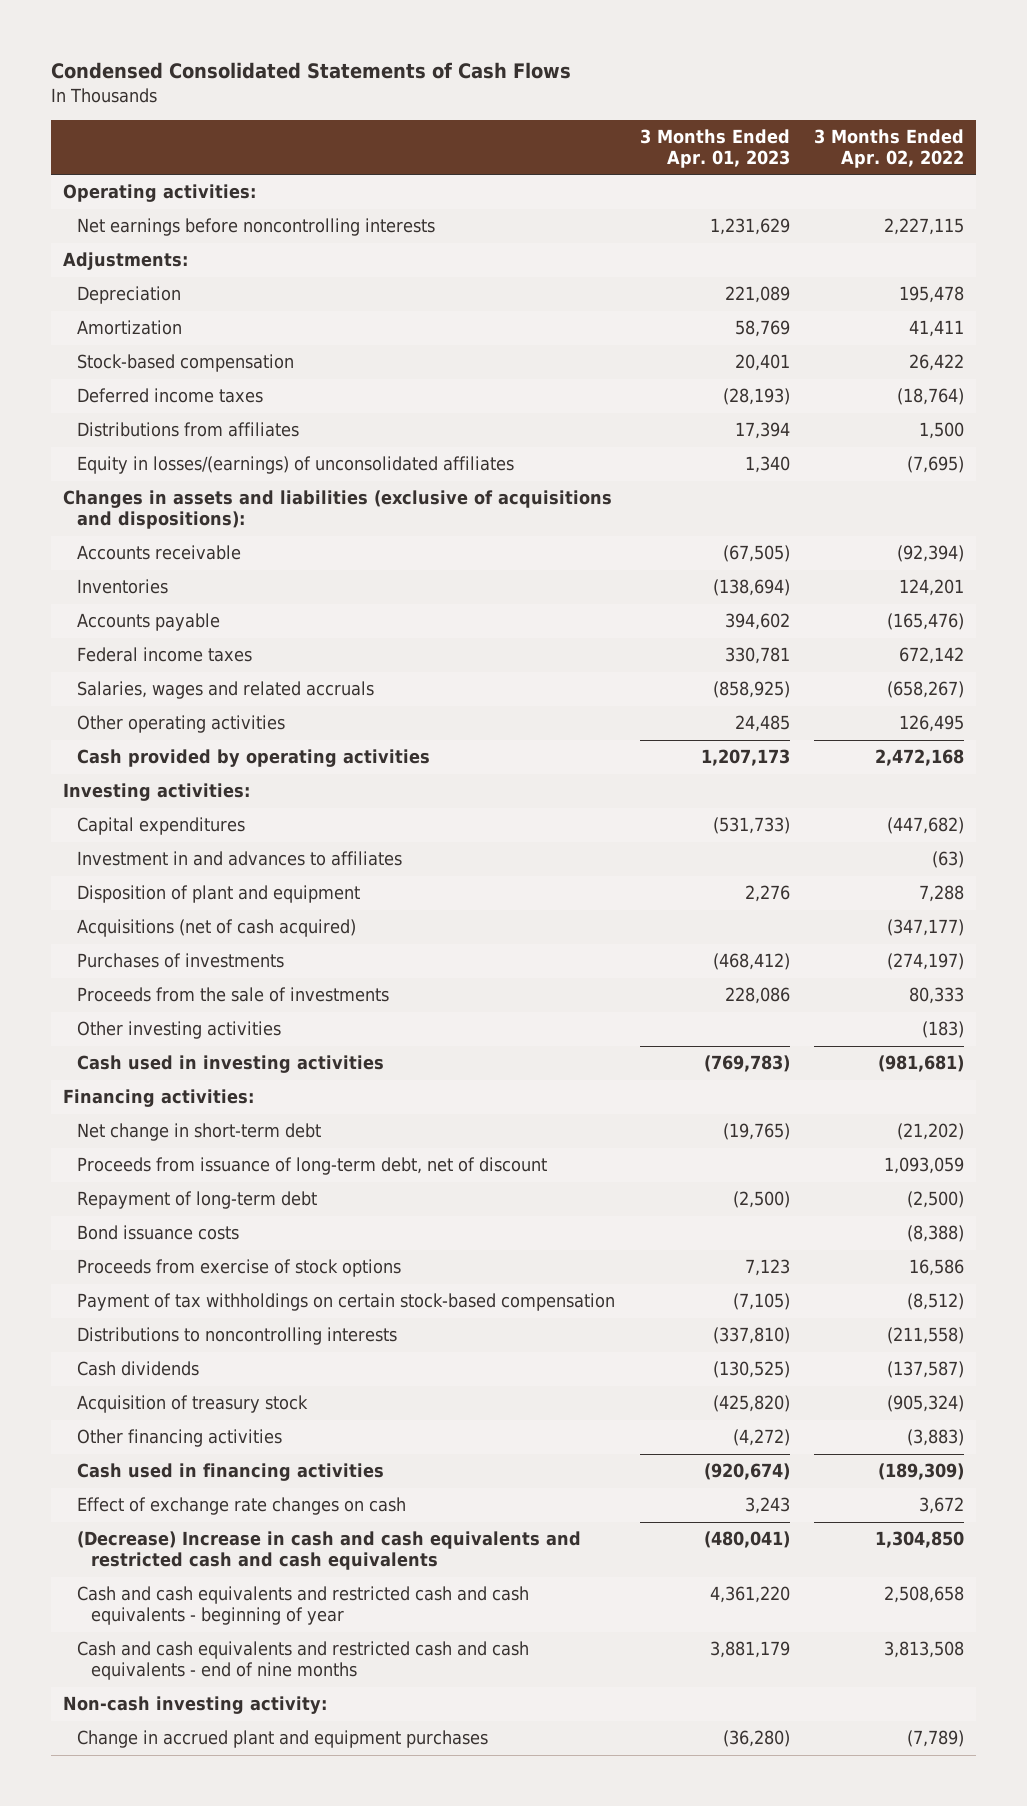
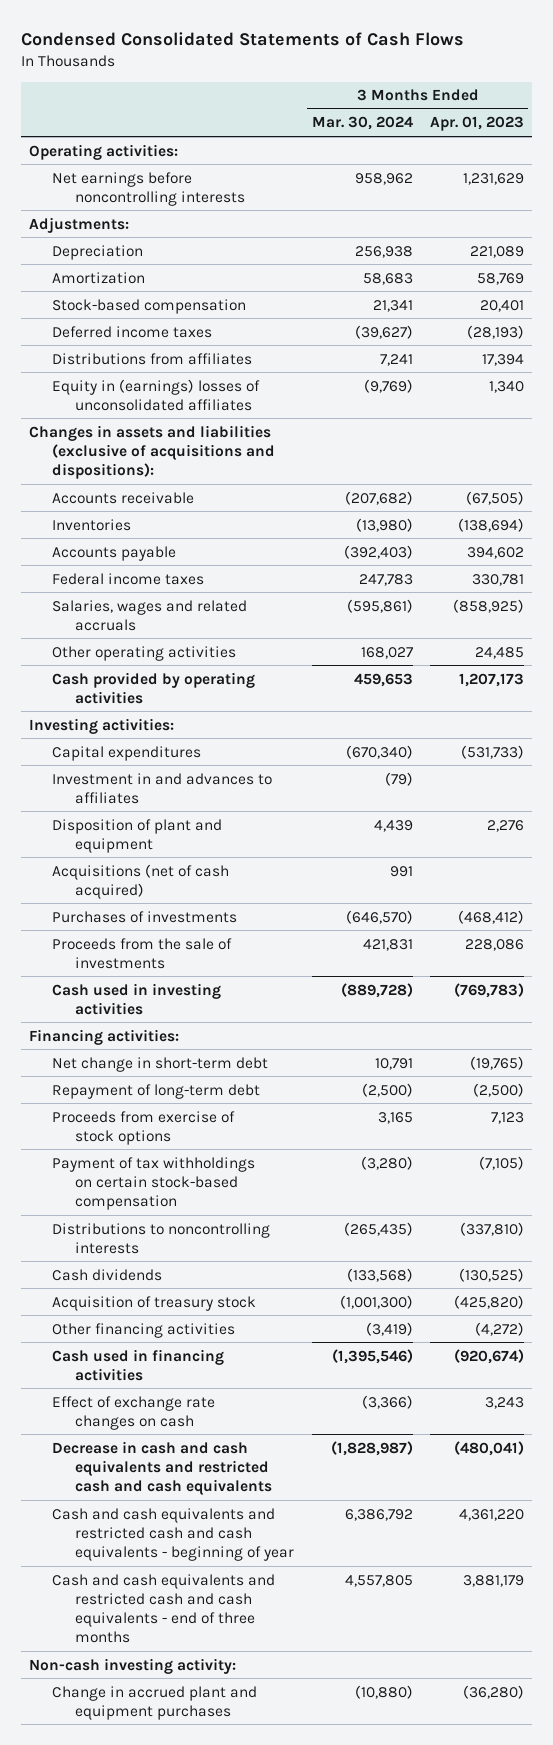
- | 3 Months Ended Apr. 01, 2023 | 3 Months Ended Apr. 02, 2022
+ | 3 Months Ended Mar. 30, 2024 | 3 Months Ended Apr. 01, 2023
- Equity in losses/(earnings) of unconsolidated affiliates | 1,340 | (7,695)
+ Equity in (earnings) losses of unconsolidated affiliates | (9,769) | 1,340
- Other investing activities | | (183)
- Proceeds from issuance of long-term debt, net of discount | | 1,093,059
- Bond issuance costs | | (8,388)
- (Decrease) Increase in cash and cash equivalents and restricted cash and cash equivalents | (480,041) | 1,304,850
+ Decrease in cash and cash equivalents and restricted cash and cash equivalents | (1,828,987) | (480,041)
- Cash and cash equivalents and restricted cash and cash equivalents - end of nine months | 3,881,179 | 3,813,508
+ Cash and cash equivalents and restricted cash and cash equivalents - end of three months | 4,557,805 | 3,881,179

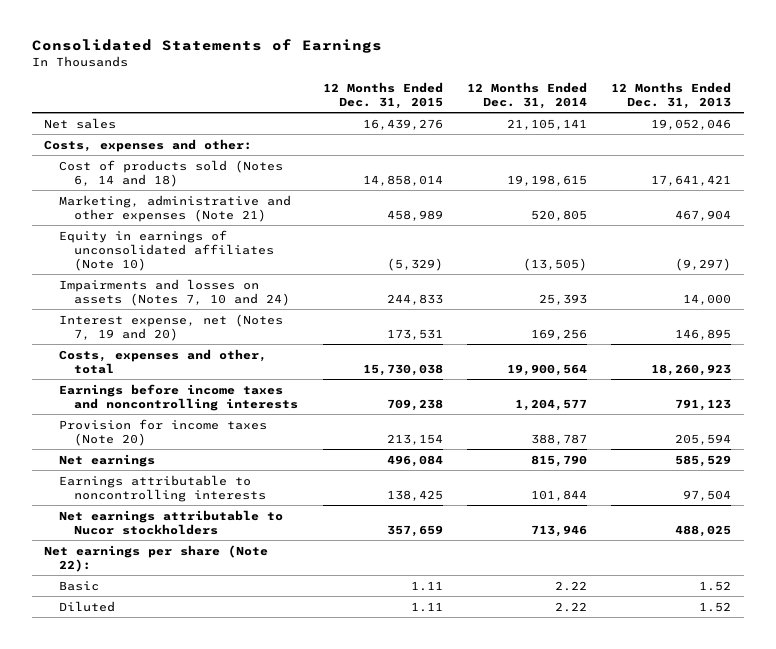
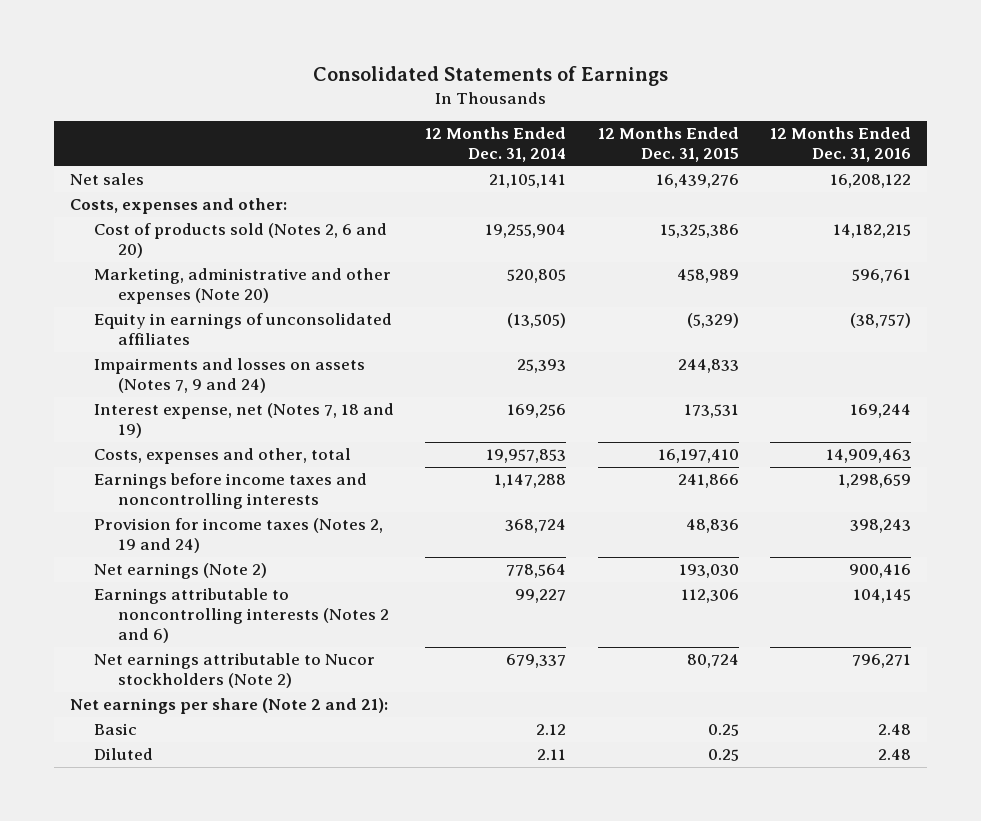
- | 12 Months Ended Dec. 31, 2015 | 12 Months Ended Dec. 31, 2014 | 12 Months Ended Dec. 31, 2013
+ | 12 Months Ended Dec. 31, 2014 | 12 Months Ended Dec. 31, 2015 | 12 Months Ended Dec. 31, 2016
- Cost of products sold (Notes 6, 14 and 18) | 14,858,014 | 19,198,615 | 17,641,421
- Marketing, administrative and other expenses (Note 21) | 458,989 | 520,805 | 467,904
- Equity in earnings of unconsolidated affiliates (Note 10) | (5,329) | (13,505) | (9,297)
- Impairments and losses on assets (Notes 7, 10 and 24) | 244,833 | 25,393 | 14,000
- Interest expense, net (Notes 7, 19 and 20) | 173,531 | 169,256 | 146,895
- Costs, expenses and other, total | 15,730,038 | 19,900,564 | 18,260,923
- Earnings before income taxes and noncontrolling interests | 709,238 | 1,204,577 | 791,123
- Provision for income taxes (Note 20) | 213,154 | 388,787 | 205,594
- Net earnings | 496,084 | 815,790 | 585,529
- Earnings attributable to noncontrolling interests | 138,425 | 101,844 | 97,504
- Net earnings attributable to Nucor stockholders | 357,659 | 713,946 | 488,025
- Net earnings per share (Note 22):
- Basic | 1.11 | 2.22 | 1.52
- Diluted | 1.11 | 2.22 | 1.52
+ Cost of products sold (Notes 2, 6 and 20) | 19,255,904 | 15,325,386 | 14,182,215
+ Marketing, administrative and other expenses (Note 20) | 520,805 | 458,989 | 596,761
+ Equity in earnings of unconsolidated affiliates | (13,505) | (5,329) | (38,757)
+ Impairments and losses on assets (Notes 7, 9 and 24) | 25,393 | 244,833 |
+ Interest expense, net (Notes 7, 18 and 19) | 169,256 | 173,531 | 169,244
+ Costs, expenses and other, total | 19,957,853 | 16,197,410 | 14,909,463
+ Earnings before income taxes and noncontrolling interests | 1,147,288 | 241,866 | 1,298,659
+ Provision for income taxes (Notes 2, 19 and 24) | 368,724 | 48,836 | 398,243
+ Net earnings (Note 2) | 778,564 | 193,030 | 900,416
+ Earnings attributable to noncontrolling interests (Notes 2 and 6) | 99,227 | 112,306 | 104,145
+ Net earnings attributable to Nucor stockholders (Note 2) | 679,337 | 80,724 | 796,271
+ Net earnings per share (Note 2 and 21):
+ Basic | 2.12 | 0.25 | 2.48
+ Diluted | 2.11 | 0.25 | 2.48

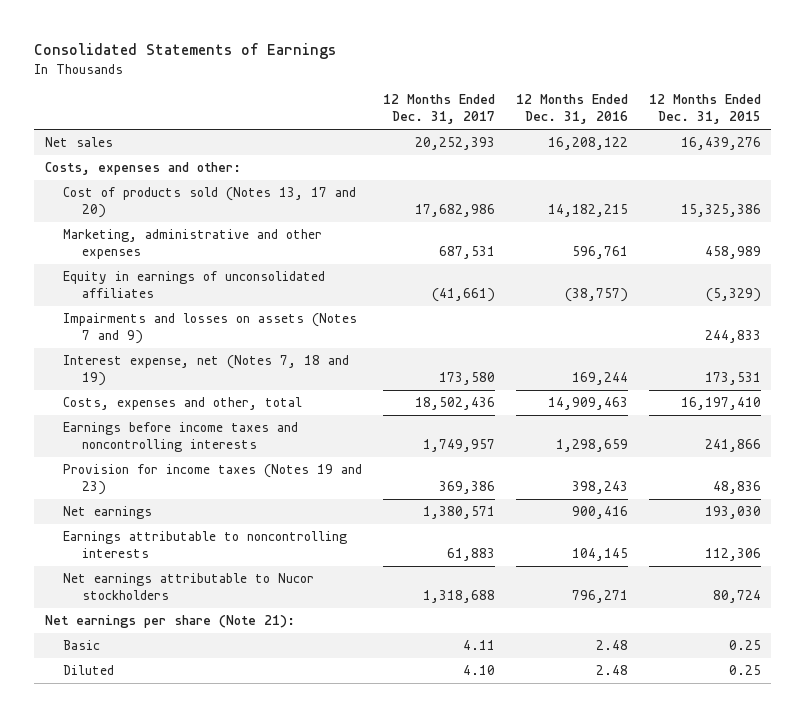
- | 12 Months Ended Dec. 31, 2014 | 12 Months Ended Dec. 31, 2015 | 12 Months Ended Dec. 31, 2016
+ | 12 Months Ended Dec. 31, 2017 | 12 Months Ended Dec. 31, 2016 | 12 Months Ended Dec. 31, 2015
- Cost of products sold (Notes 2, 6 and 20) | 19,255,904 | 15,325,386 | 14,182,215
- Marketing, administrative and other expenses (Note 20) | 520,805 | 458,989 | 596,761
+ Cost of products sold (Notes 13, 17 and 20) | 17,682,986 | 14,182,215 | 15,325,386
+ Marketing, administrative and other expenses | 687,531 | 596,761 | 458,989
- Impairments and losses on assets (Notes 7, 9 and 24) | 25,393 | 244,833 |
+ Impairments and losses on assets (Notes 7 and 9) | | | 244,833
- Provision for income taxes (Notes 2, 19 and 24) | 368,724 | 48,836 | 398,243
- Net earnings (Note 2) | 778,564 | 193,030 | 900,416
- Earnings attributable to noncontrolling interests (Notes 2 and 6) | 99,227 | 112,306 | 104,145
- Net earnings attributable to Nucor stockholders (Note 2) | 679,337 | 80,724 | 796,271
- Net earnings per share (Note 2 and 21):
+ Provision for income taxes (Notes 19 and 23) | 369,386 | 398,243 | 48,836
+ Net earnings | 1,380,571 | 900,416 | 193,030
+ Earnings attributable to noncontrolling interests | 61,883 | 104,145 | 112,306
+ Net earnings attributable to Nucor stockholders | 1,318,688 | 796,271 | 80,724
+ Net earnings per share (Note 21):

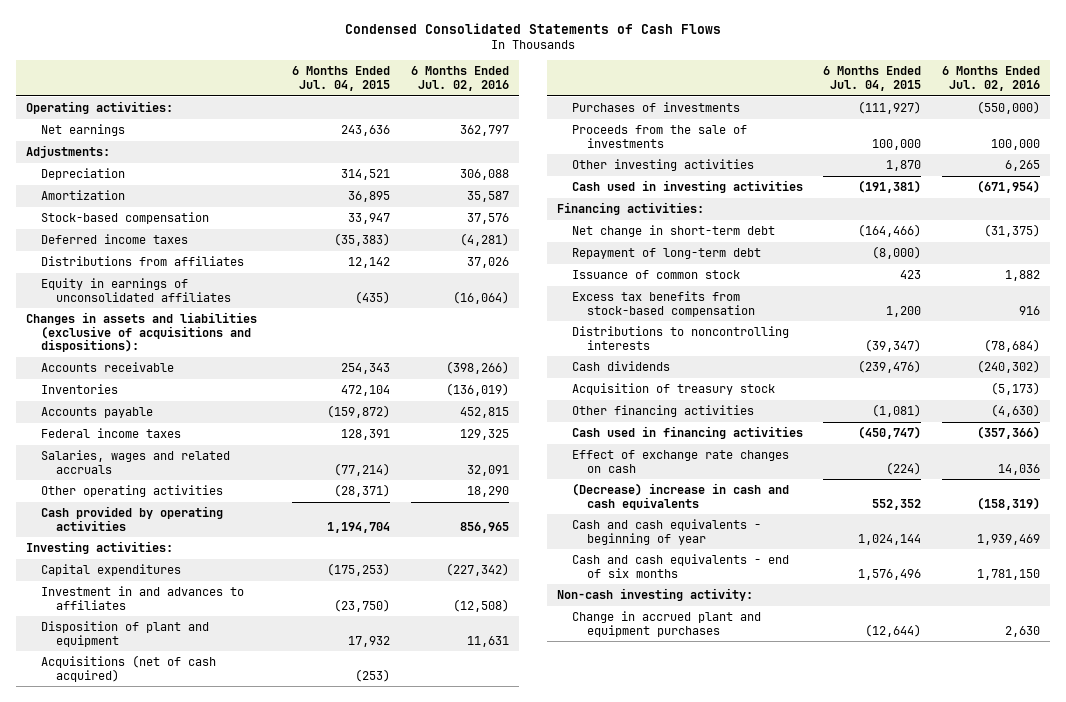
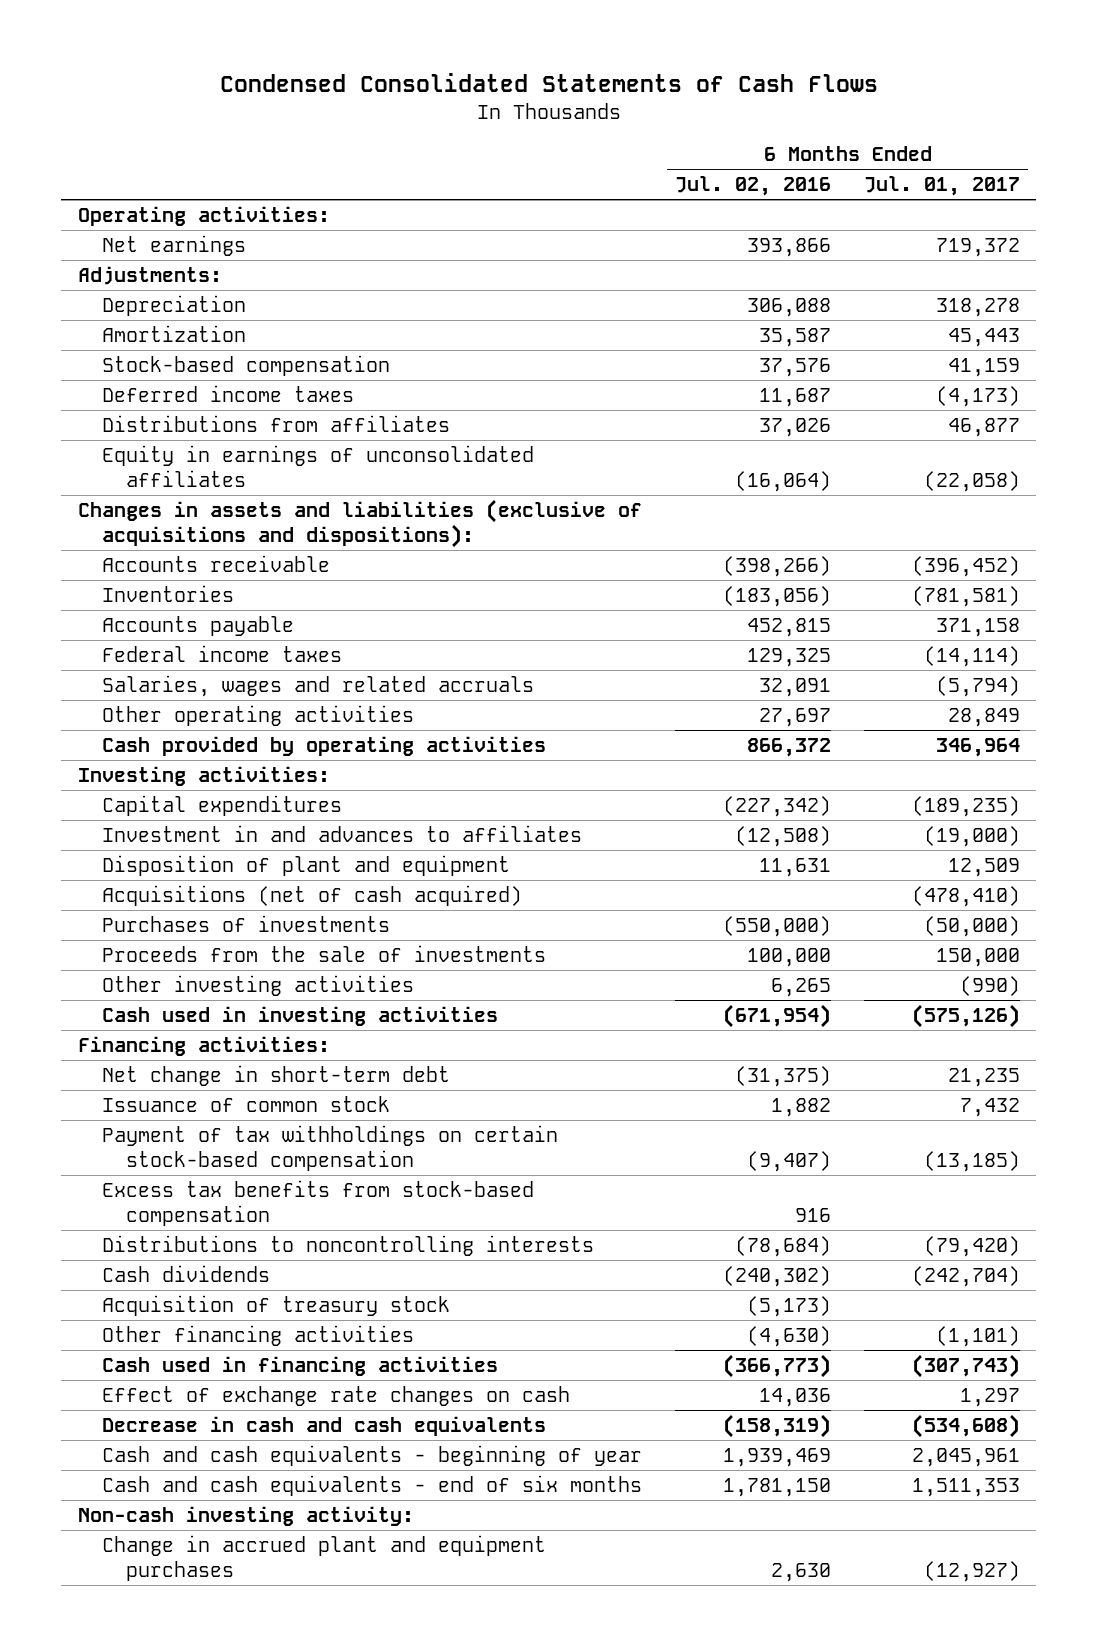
- | 6 Months Ended Jul. 04, 2015 | 6 Months Ended Jul. 02, 2016
+ | 6 Months Ended Jul. 02, 2016 | 6 Months Ended Jul. 01, 2017
- Net earnings | 243,636 | 362,797
+ Net earnings | 393,866 | 719,372
- Deferred income taxes | (35,383) | (4,281)
+ Deferred income taxes | 11,687 | (4,173)
- Inventories | 472,104 | (136,019)
+ Inventories | (183,056) | (781,581)
- Other operating activities | (28,371) | 18,290
- Cash provided by operating activities | 1,194,704 | 856,965
+ Other operating activities | 27,697 | 28,849
+ Cash provided by operating activities | 866,372 | 346,964
- Repayment of long-term debt | (8,000) |
+ Payment of tax withholdings on certain stock-based compensation | (9,407) | (13,185)
- Cash used in financing activities | (450,747) | (357,366)
+ Cash used in financing activities | (366,773) | (307,743)
- (Decrease) increase in cash and cash equivalents | 552,352 | (158,319)
+ Decrease in cash and cash equivalents | (158,319) | (534,608)

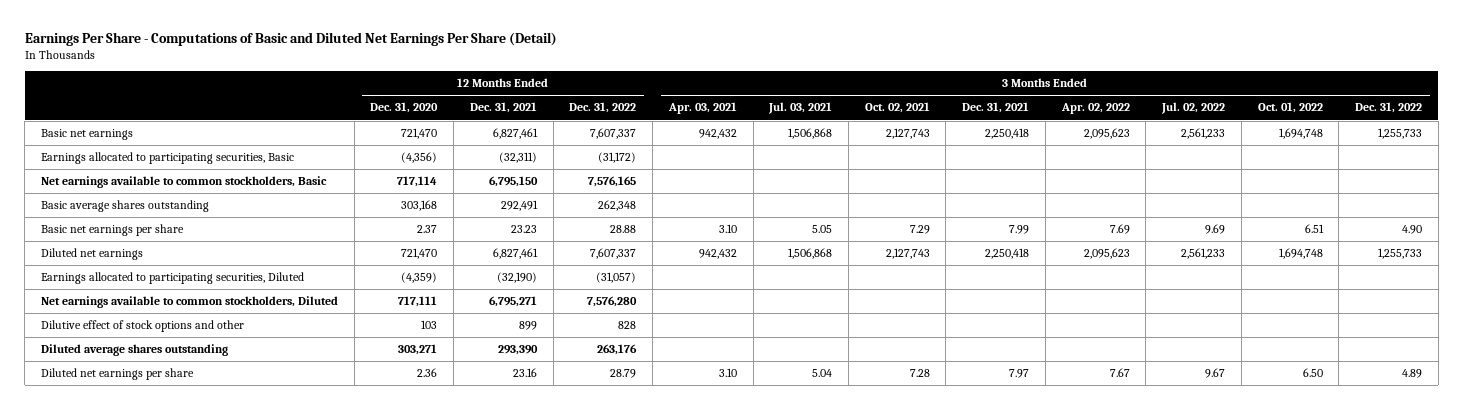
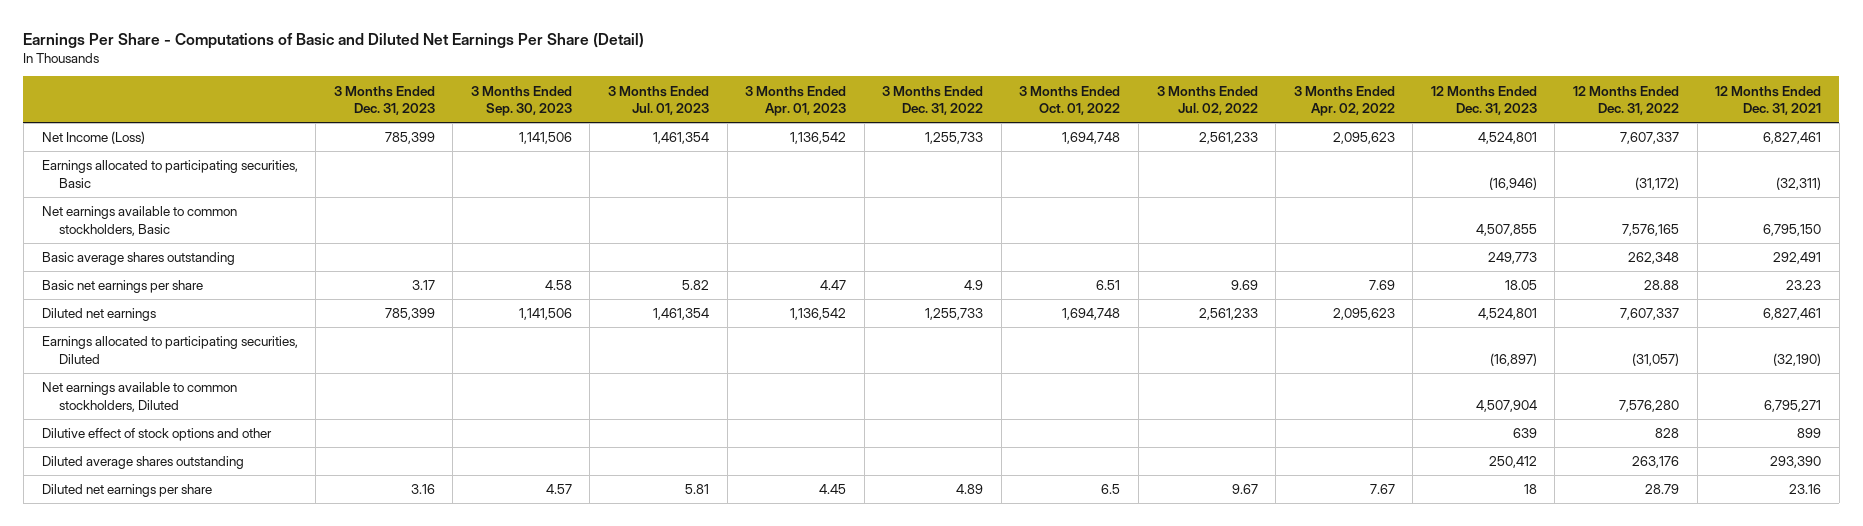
- | 12 Months Ended Dec. 31, 2020 | 12 Months Ended Dec. 31, 2021 | 12 Months Ended Dec. 31, 2022 | 3 Months Ended Apr. 03, 2021 | 3 Months Ended Jul. 03, 2021 | 3 Months Ended Oct. 02, 2021 | 3 Months Ended Dec. 31, 2021 | 3 Months Ended Apr. 02, 2022 | 3 Months Ended Jul. 02, 2022 | 3 Months Ended Oct. 01, 2022 | 3 Months Ended Dec. 31, 2022
+ | 3 Months Ended Dec. 31, 2023 | 3 Months Ended Sep. 30, 2023 | 3 Months Ended Jul. 01, 2023 | 3 Months Ended Apr. 01, 2023 | 3 Months Ended Dec. 31, 2022 | 3 Months Ended Oct. 01, 2022 | 3 Months Ended Jul. 02, 2022 | 3 Months Ended Apr. 02, 2022 | 12 Months Ended Dec. 31, 2023 | 12 Months Ended Dec. 31, 2022 | 12 Months Ended Dec. 31, 2021
- Basic net earnings | 721,470 | 6,827,461 | 7,607,337 | 942,432 | 1,506,868 | 2,127,743 | 2,250,418 | 2,095,623 | 2,561,233 | 1,694,748 | 1,255,733
+ Net Income (Loss) | 785,399 | 1,141,506 | 1,461,354 | 1,136,542 | 1,255,733 | 1,694,748 | 2,561,233 | 2,095,623 | 4,524,801 | 7,607,337 | 6,827,461
- Basic net earnings per share | 2.37 | 23.23 | 28.88 | 3.10 | 5.05 | 7.29 | 7.99 | 7.69 | 9.69 | 6.51 | 4.90
+ Basic net earnings per share | 3.17 | 4.58 | 5.82 | 4.47 | 4.9 | 6.51 | 9.69 | 7.69 | 18.05 | 28.88 | 23.23
- Diluted net earnings per share | 2.36 | 23.16 | 28.79 | 3.10 | 5.04 | 7.28 | 7.97 | 7.67 | 9.67 | 6.50 | 4.89
+ Diluted net earnings per share | 3.16 | 4.57 | 5.81 | 4.45 | 4.89 | 6.5 | 9.67 | 7.67 | 18 | 28.79 | 23.16

